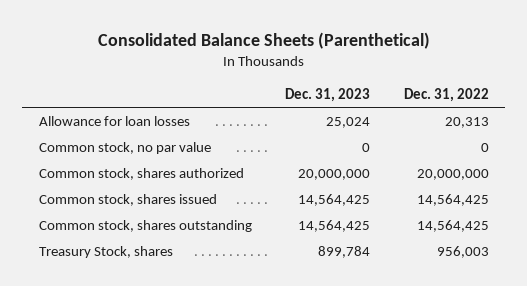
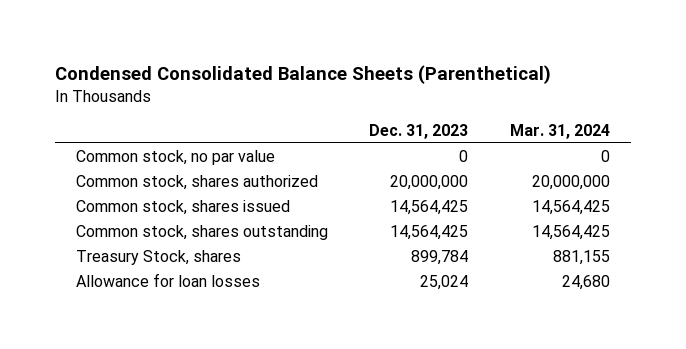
- Consolidated Balance Sheets (Parenthetical)
+ Condensed Consolidated Balance Sheets (Parenthetical)
- | Dec. 31, 2023 | Dec. 31, 2022
+ | Dec. 31, 2023 | Mar. 31, 2024
moved down: Allowance for loan losses | 25,024 | 24,680

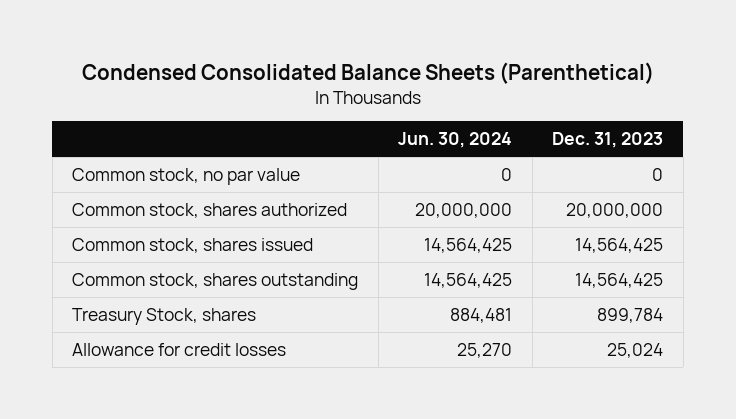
- | Dec. 31, 2023 | Mar. 31, 2024
+ | Jun. 30, 2024 | Dec. 31, 2023
- Allowance for loan losses | 25,024 | 24,680
+ Allowance for credit losses | 25,270 | 25,024

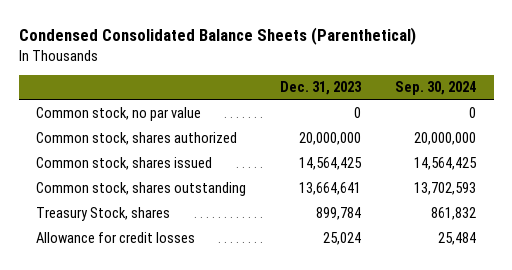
- | Jun. 30, 2024 | Dec. 31, 2023
+ | Dec. 31, 2023 | Sep. 30, 2024
- Common stock, shares outstanding | 14,564,425 | 14,564,425
+ Common stock, shares outstanding | 13,664,641 | 13,702,593

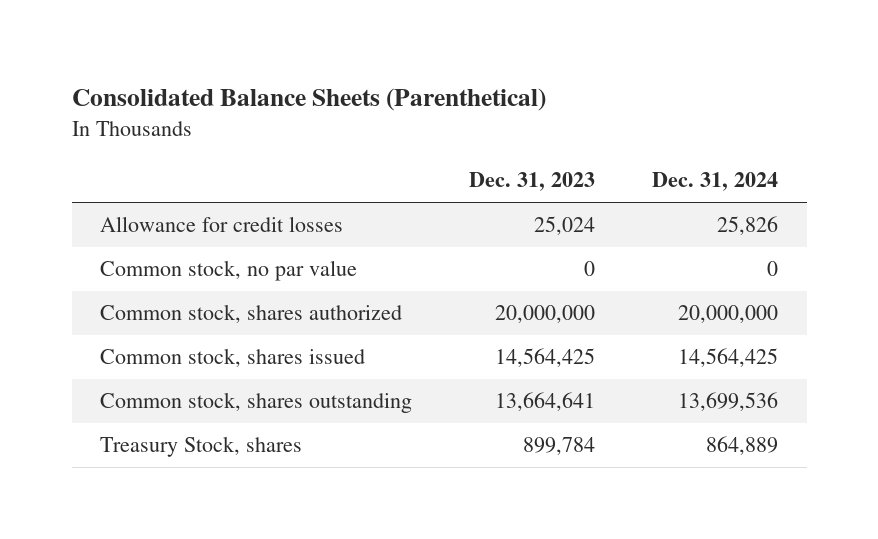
- Condensed Consolidated Balance Sheets (Parenthetical)
+ Consolidated Balance Sheets (Parenthetical)
- | Dec. 31, 2023 | Sep. 30, 2024
+ | Dec. 31, 2023 | Dec. 31, 2024
moved up: Allowance for credit losses | 25,024 | 25,826

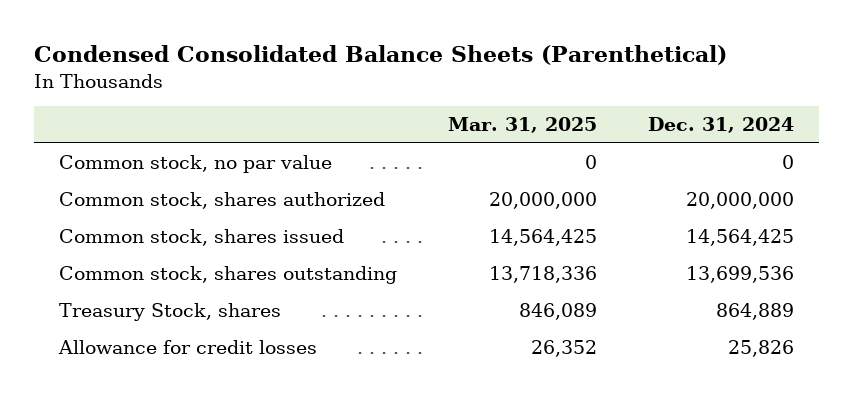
- Consolidated Balance Sheets (Parenthetical)
+ Condensed Consolidated Balance Sheets (Parenthetical)
- | Dec. 31, 2023 | Dec. 31, 2024
+ | Mar. 31, 2025 | Dec. 31, 2024
moved down: Allowance for credit losses | 26,352 | 25,826

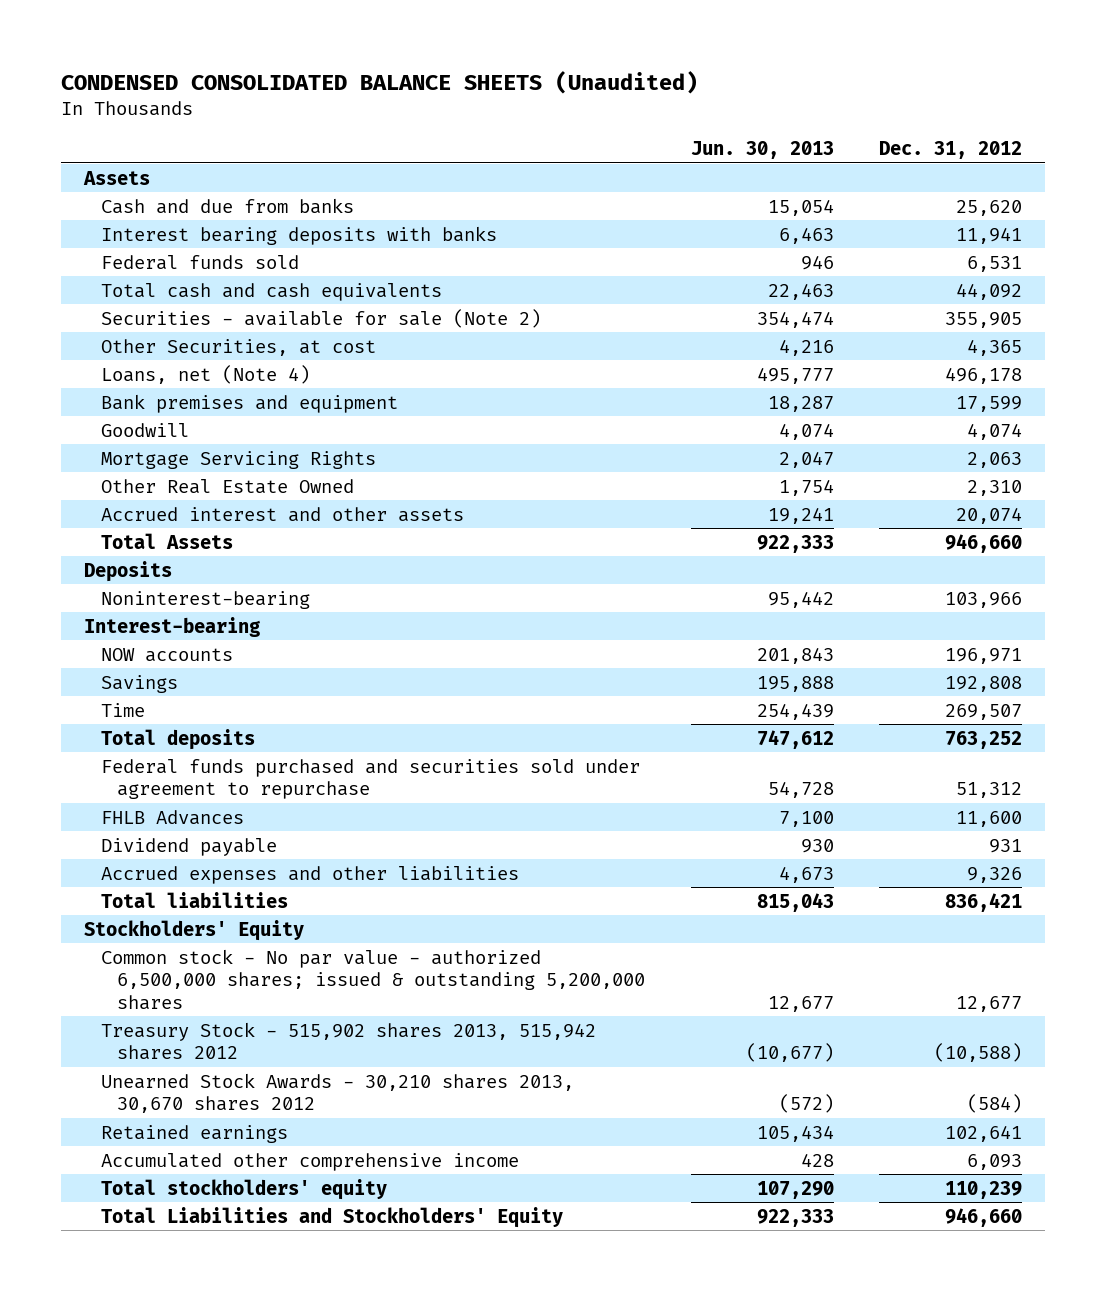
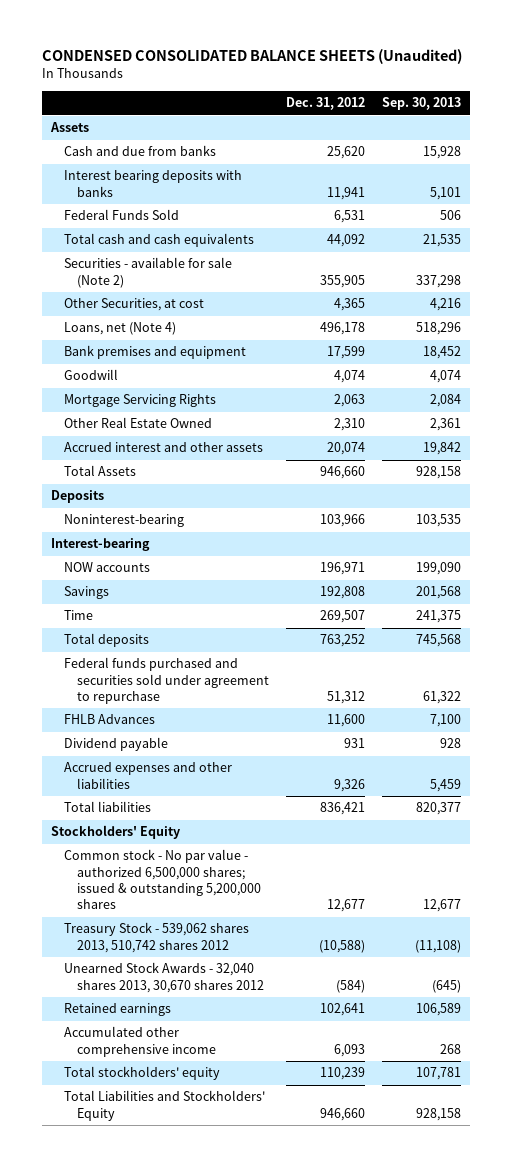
- | Jun. 30, 2013 | Dec. 31, 2012
+ | Dec. 31, 2012 | Sep. 30, 2013
- Federal funds sold | 946 | 6,531
+ Federal Funds Sold | 6,531 | 506
- Treasury Stock - 515,902 shares 2013, 515,942 shares 2012 | (10,677) | (10,588)
- Unearned Stock Awards - 30,210 shares 2013, 30,670 shares 2012 | (572) | (584)
+ Treasury Stock - 539,062 shares 2013, 510,742 shares 2012 | (10,588) | (11,108)
+ Unearned Stock Awards - 32,040 shares 2013, 30,670 shares 2012 | (584) | (645)

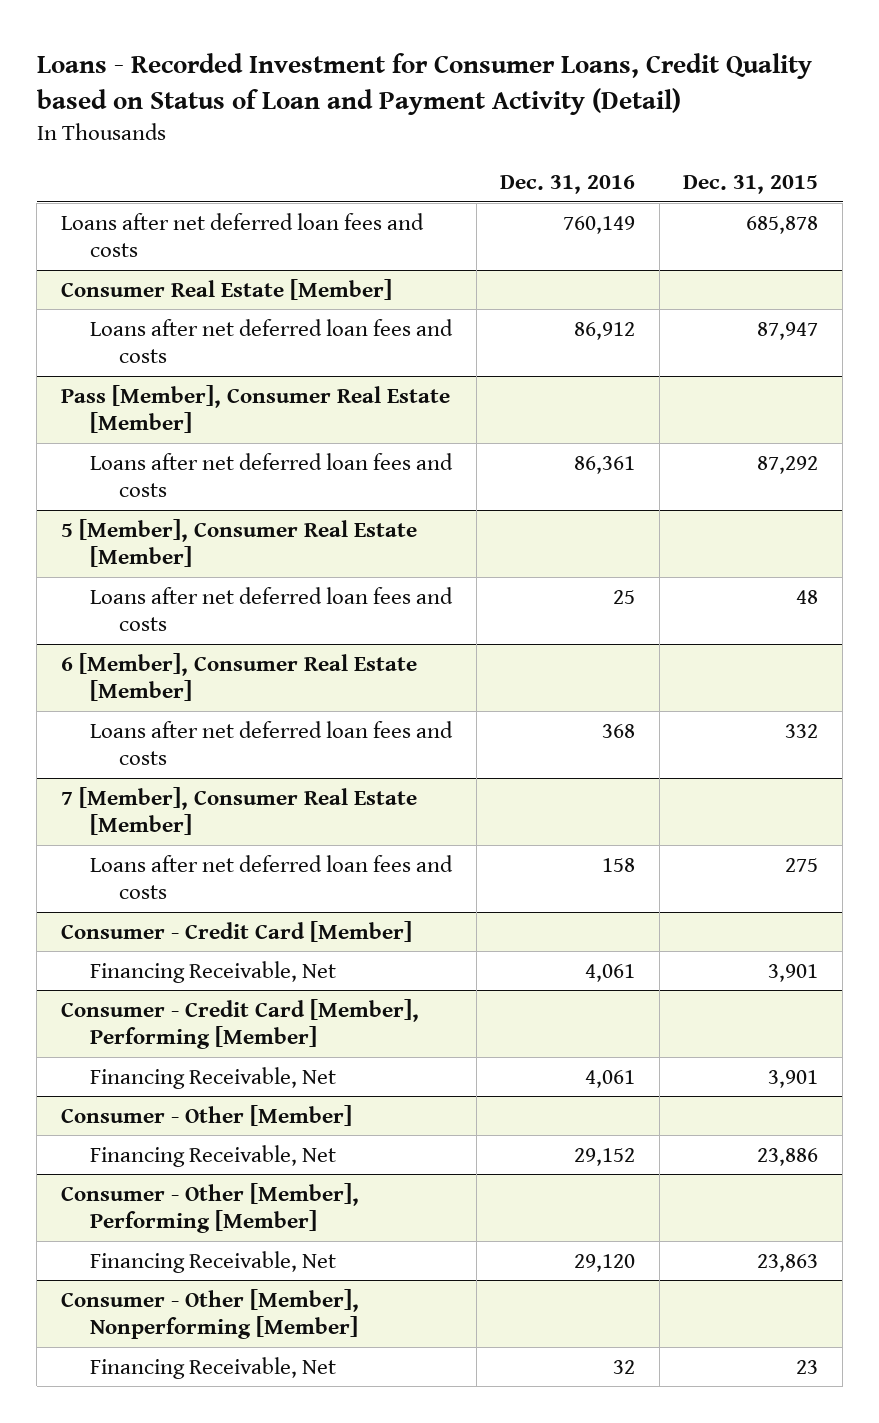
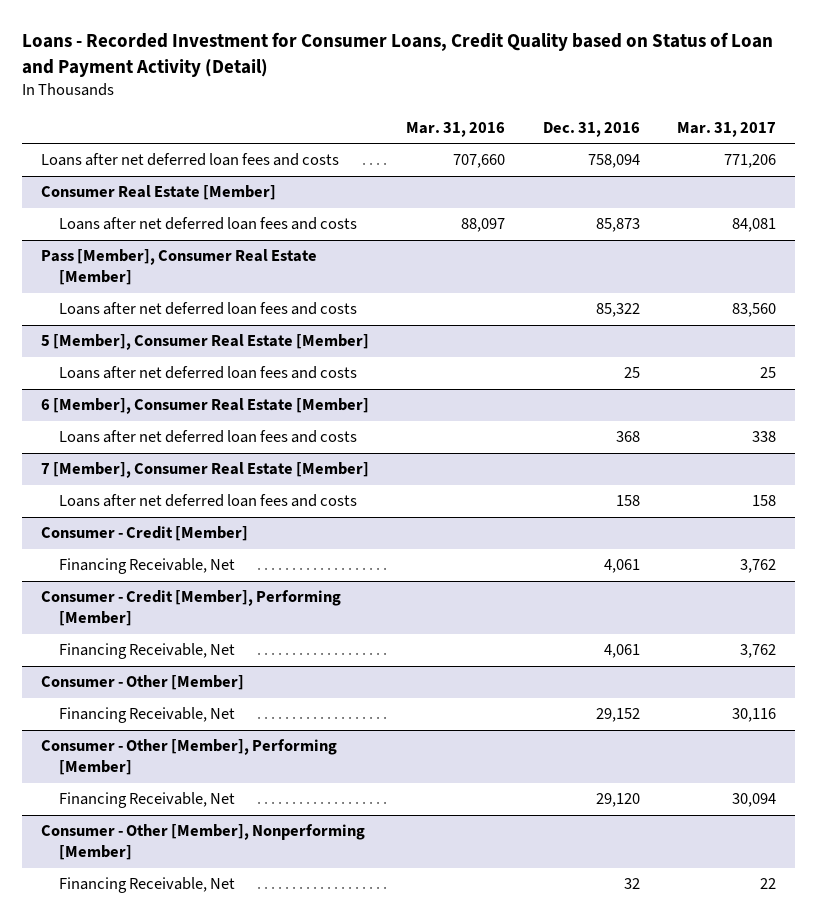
- | Dec. 31, 2016 | Dec. 31, 2015
+ | Mar. 31, 2016 | Dec. 31, 2016 | Mar. 31, 2017
- Loans after net deferred loan fees and costs | 760,149 | 685,878
+ Loans after net deferred loan fees and costs | 707,660 | 758,094 | 771,206
@ Consumer Real Estate [Member]
- Loans after net deferred loan fees and costs | 86,912 | 87,947
+ Loans after net deferred loan fees and costs | 88,097 | 85,873 | 84,081
@ Pass [Member], Consumer Real Estate [Member]
- Loans after net deferred loan fees and costs | 86,361 | 87,292
+ Loans after net deferred loan fees and costs | | 85,322 | 83,560
- Consumer - Credit Card [Member]
+ Consumer - Credit [Member]
- Consumer - Credit Card [Member], Performing [Member]
+ Consumer - Credit [Member], Performing [Member]

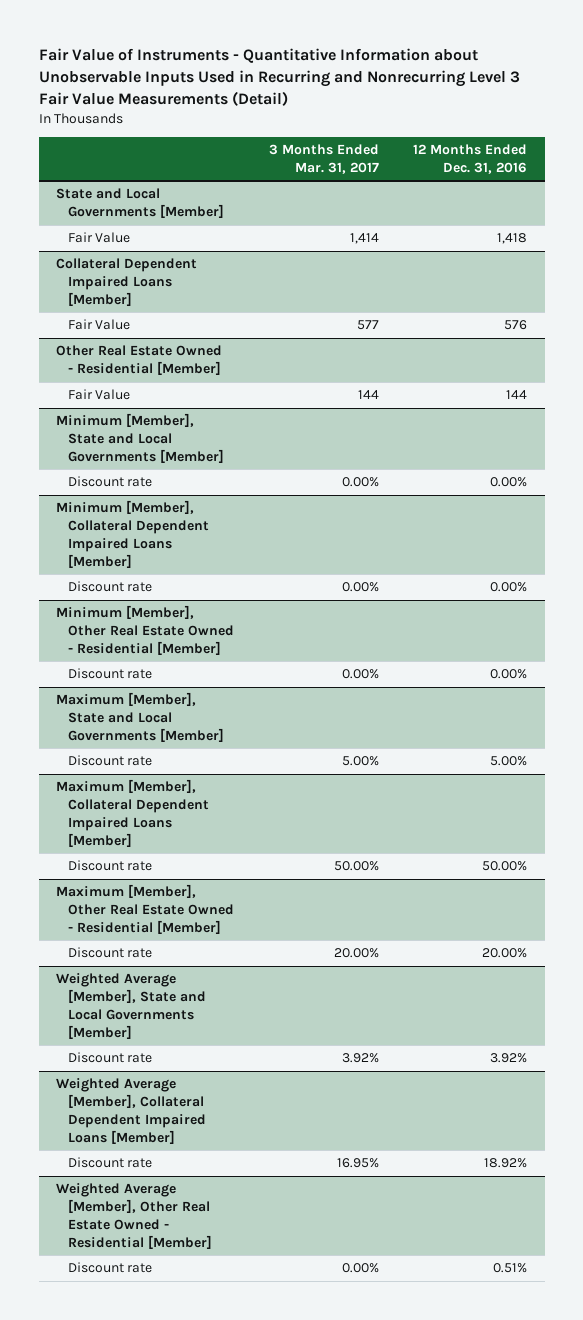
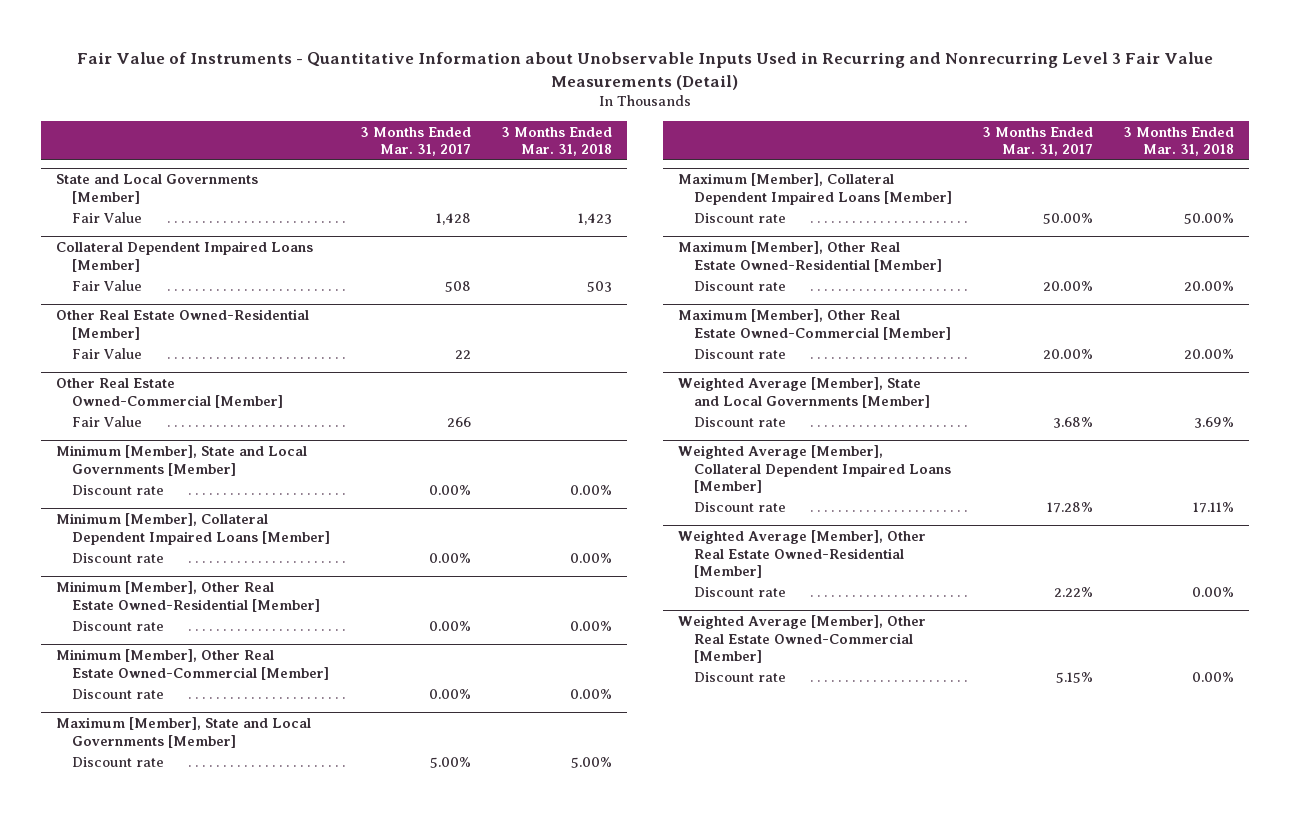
- | 3 Months Ended Mar. 31, 2017 | 12 Months Ended Dec. 31, 2016
+ | 3 Months Ended Mar. 31, 2017 | 3 Months Ended Mar. 31, 2018
@ State and Local Governments [Member]
- Fair Value | 1,414 | 1,418
+ Fair Value | 1,428 | 1,423
@ Collateral Dependent Impaired Loans [Member]
- Fair Value | 577 | 576
- Other Real Estate Owned - Residential [Member]
- Fair Value | 144 | 144
@ Collateral Dependent Impaired Loans [Member]
+ Fair Value | 508 | 503
+ Other Real Estate Owned-Residential [Member]
+ Fair Value | 22 |
+ Other Real Estate Owned-Commercial [Member]
+ Fair Value | 266 |
- Minimum [Member], Other Real Estate Owned - Residential [Member]
+ Minimum [Member], Other Real Estate Owned-Residential [Member]
+ Minimum [Member], Other Real Estate Owned-Commercial [Member]
+ Discount rate | 0.00% | 0.00%
- Maximum [Member], Other Real Estate Owned - Residential [Member]
+ Maximum [Member], Other Real Estate Owned-Residential [Member]
+ Maximum [Member], Other Real Estate Owned-Commercial [Member]
+ Discount rate | 20.00% | 20.00%
@ Weighted Average [Member], State and Local Governments [Member]
- Discount rate | 3.92% | 3.92%
+ Discount rate | 3.68% | 3.69%
@ Weighted Average [Member], Collateral Dependent Impaired Loans [Member]
- Discount rate | 16.95% | 18.92%
- Weighted Average [Member], Other Real Estate Owned - Residential [Member]
- Discount rate | 0.00% | 0.51%
@ Weighted Average [Member], Collateral Dependent Impaired Loans [Member]
+ Discount rate | 17.28% | 17.11%
+ Weighted Average [Member], Other Real Estate Owned-Residential [Member]
+ Discount rate | 2.22% | 0.00%
+ Weighted Average [Member], Other Real Estate Owned-Commercial [Member]
+ Discount rate | 5.15% | 0.00%

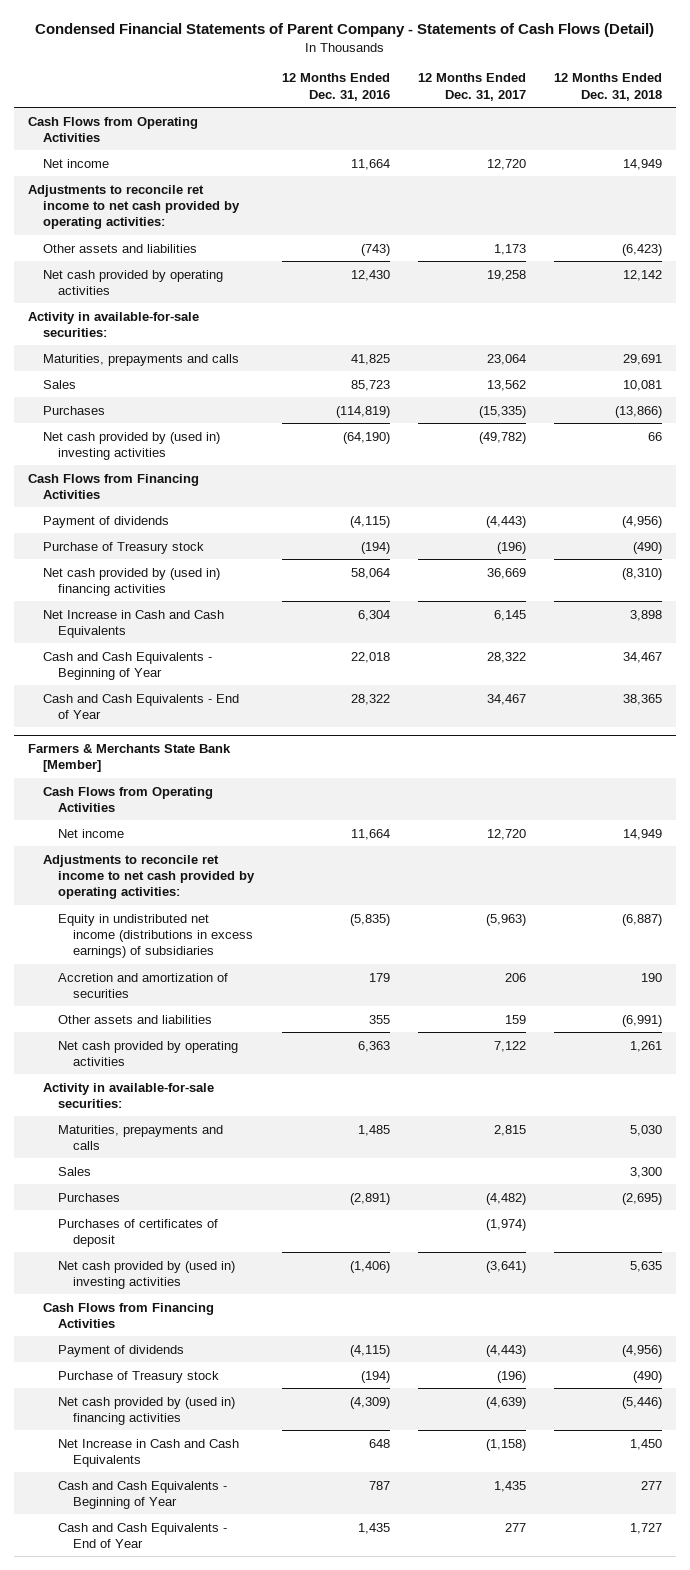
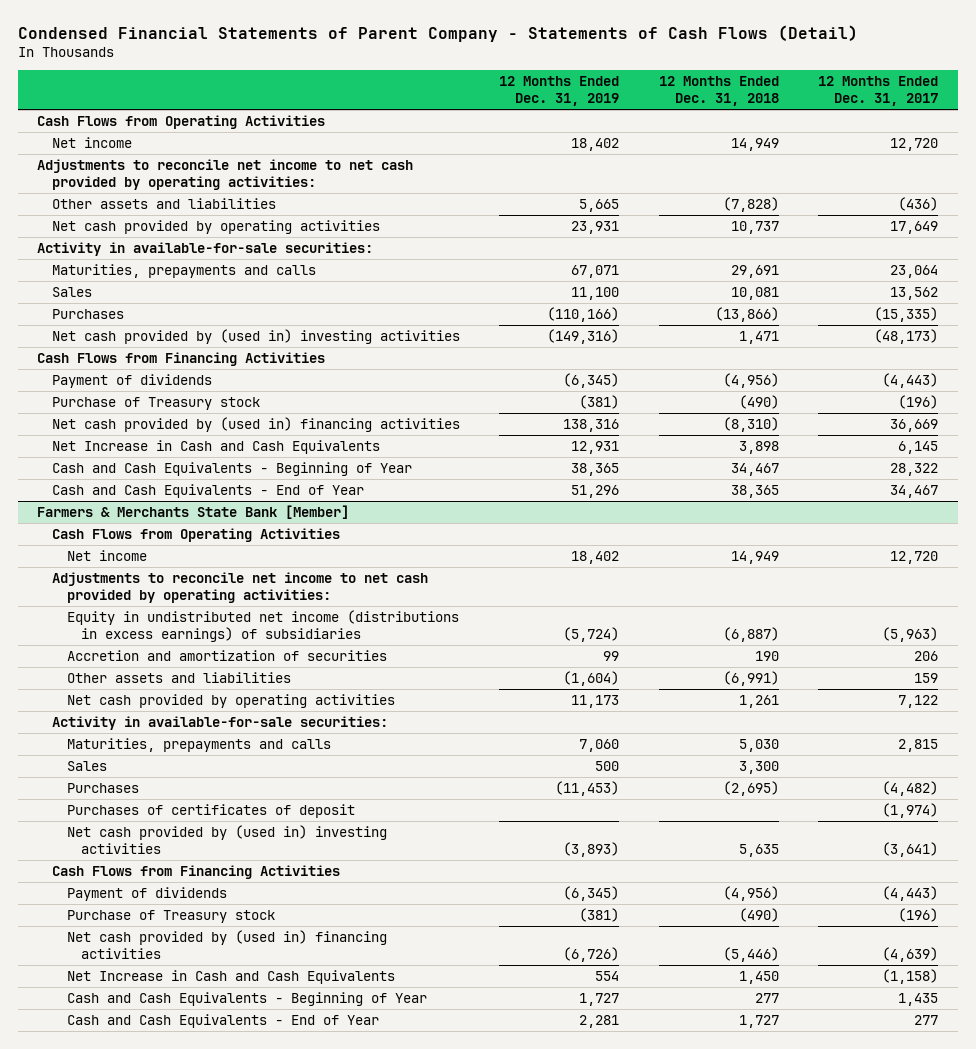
- | 12 Months Ended Dec. 31, 2016 | 12 Months Ended Dec. 31, 2017 | 12 Months Ended Dec. 31, 2018
+ | 12 Months Ended Dec. 31, 2019 | 12 Months Ended Dec. 31, 2018 | 12 Months Ended Dec. 31, 2017
- Adjustments to reconcile ret income to net cash provided by operating activities:
- Other assets and liabilities | (743) | 1,173 | (6,423)
- Net cash provided by operating activities | 12,430 | 19,258 | 12,142
+ Adjustments to reconcile net income to net cash provided by operating activities:
+ Other assets and liabilities | 5,665 | (7,828) | (436)
+ Net cash provided by operating activities | 23,931 | 10,737 | 17,649
- Net cash provided by (used in) investing activities | (64,190) | (49,782) | 66
+ Net cash provided by (used in) investing activities | (149,316) | 1,471 | (48,173)
@ Farmers & Merchants State Bank [Member]
- Adjustments to reconcile ret income to net cash provided by operating activities:
+ Adjustments to reconcile net income to net cash provided by operating activities:

